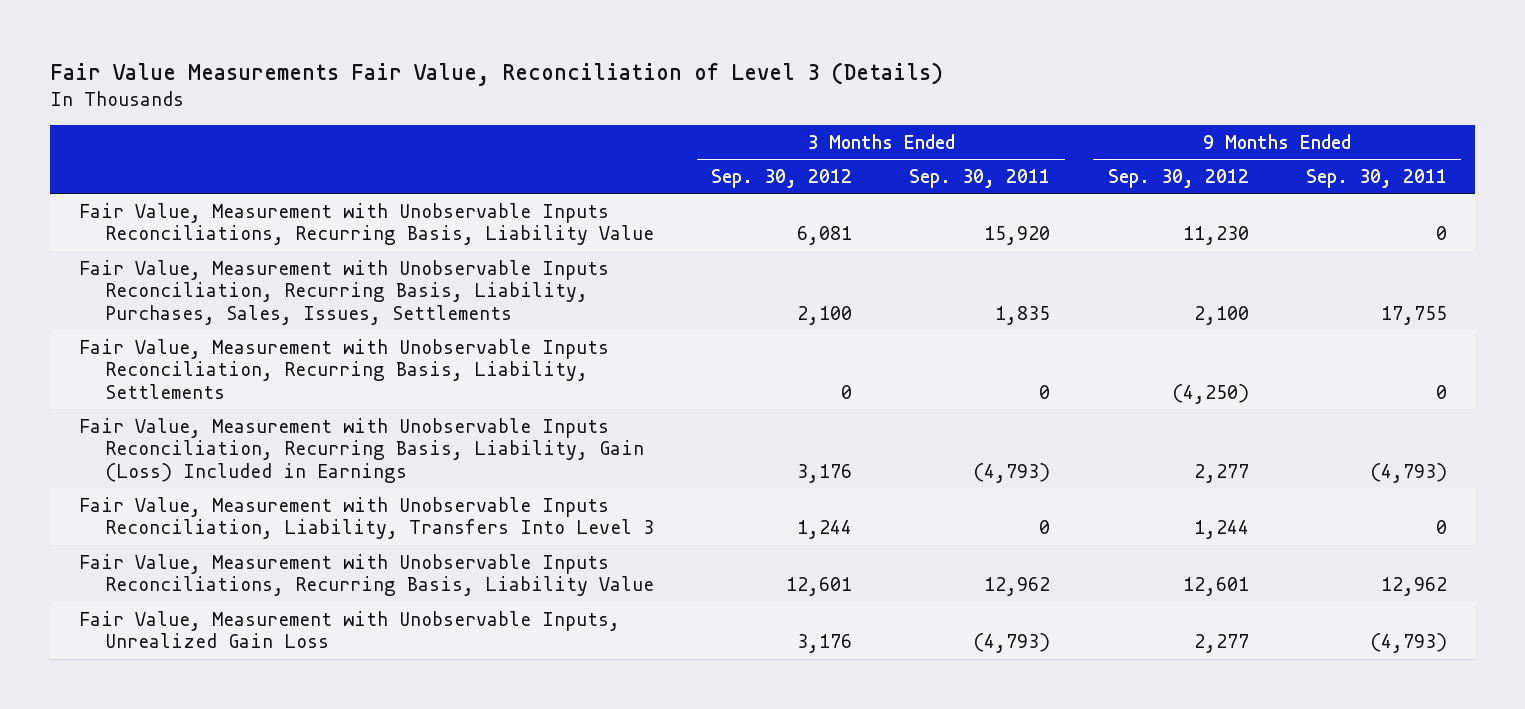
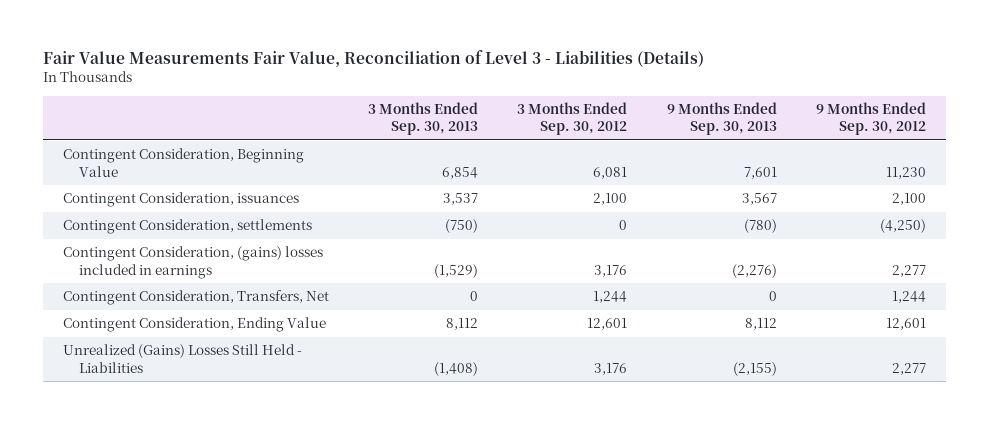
- Fair Value Measurements Fair Value, Reconciliation of Level 3 (Details)
+ Fair Value Measurements Fair Value, Reconciliation of Level 3 - Liabilities (Details)
- | 3 Months Ended Sep. 30, 2012 | 3 Months Ended Sep. 30, 2011 | 9 Months Ended Sep. 30, 2012 | 9 Months Ended Sep. 30, 2011
+ | 3 Months Ended Sep. 30, 2013 | 3 Months Ended Sep. 30, 2012 | 9 Months Ended Sep. 30, 2013 | 9 Months Ended Sep. 30, 2012
- Fair Value, Measurement with Unobservable Inputs Reconciliations, Recurring Basis, Liability Value | 6,081 | 15,920 | 11,230 | 0
- Fair Value, Measurement with Unobservable Inputs Reconciliation, Recurring Basis, Liability, Purchases, Sales, Issues, Settlements | 2,100 | 1,835 | 2,100 | 17,755
- Fair Value, Measurement with Unobservable Inputs Reconciliation, Recurring Basis, Liability, Settlements | 0 | 0 | (4,250) | 0
- Fair Value, Measurement with Unobservable Inputs Reconciliation, Recurring Basis, Liability, Gain (Loss) Included in Earnings | 3,176 | (4,793) | 2,277 | (4,793)
- Fair Value, Measurement with Unobservable Inputs Reconciliation, Liability, Transfers Into Level 3 | 1,244 | 0 | 1,244 | 0
- Fair Value, Measurement with Unobservable Inputs Reconciliations, Recurring Basis, Liability Value | 12,601 | 12,962 | 12,601 | 12,962
- Fair Value, Measurement with Unobservable Inputs, Unrealized Gain Loss | 3,176 | (4,793) | 2,277 | (4,793)
+ Contingent Consideration, Beginning Value | 6,854 | 6,081 | 7,601 | 11,230
+ Contingent Consideration, issuances | 3,537 | 2,100 | 3,567 | 2,100
+ Contingent Consideration, settlements | (750) | 0 | (780) | (4,250)
+ Contingent Consideration, (gains) losses included in earnings | (1,529) | 3,176 | (2,276) | 2,277
+ Contingent Consideration, Transfers, Net | 0 | 1,244 | 0 | 1,244
+ Contingent Consideration, Ending Value | 8,112 | 12,601 | 8,112 | 12,601
+ Unrealized (Gains) Losses Still Held - Liabilities | (1,408) | 3,176 | (2,155) | 2,277

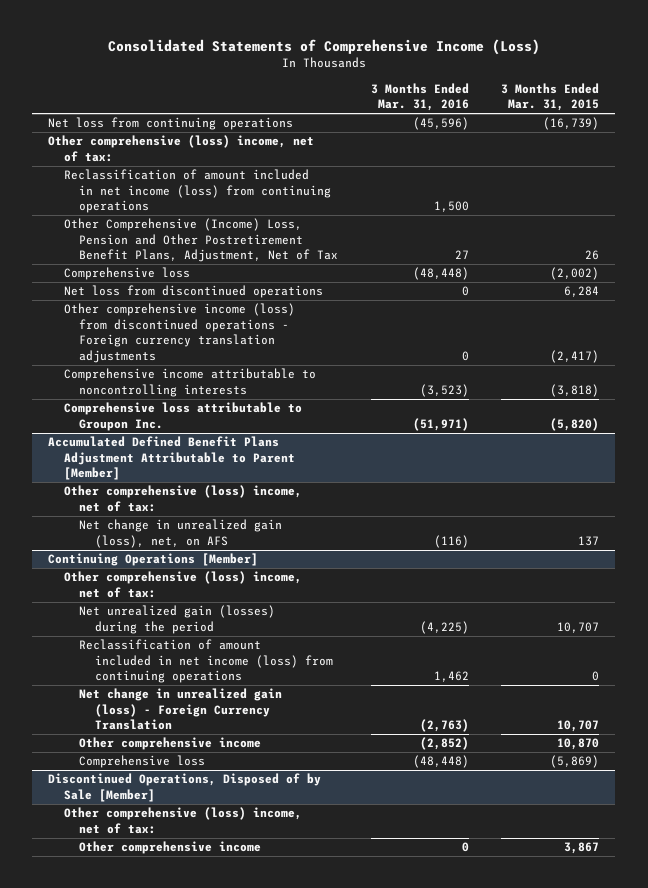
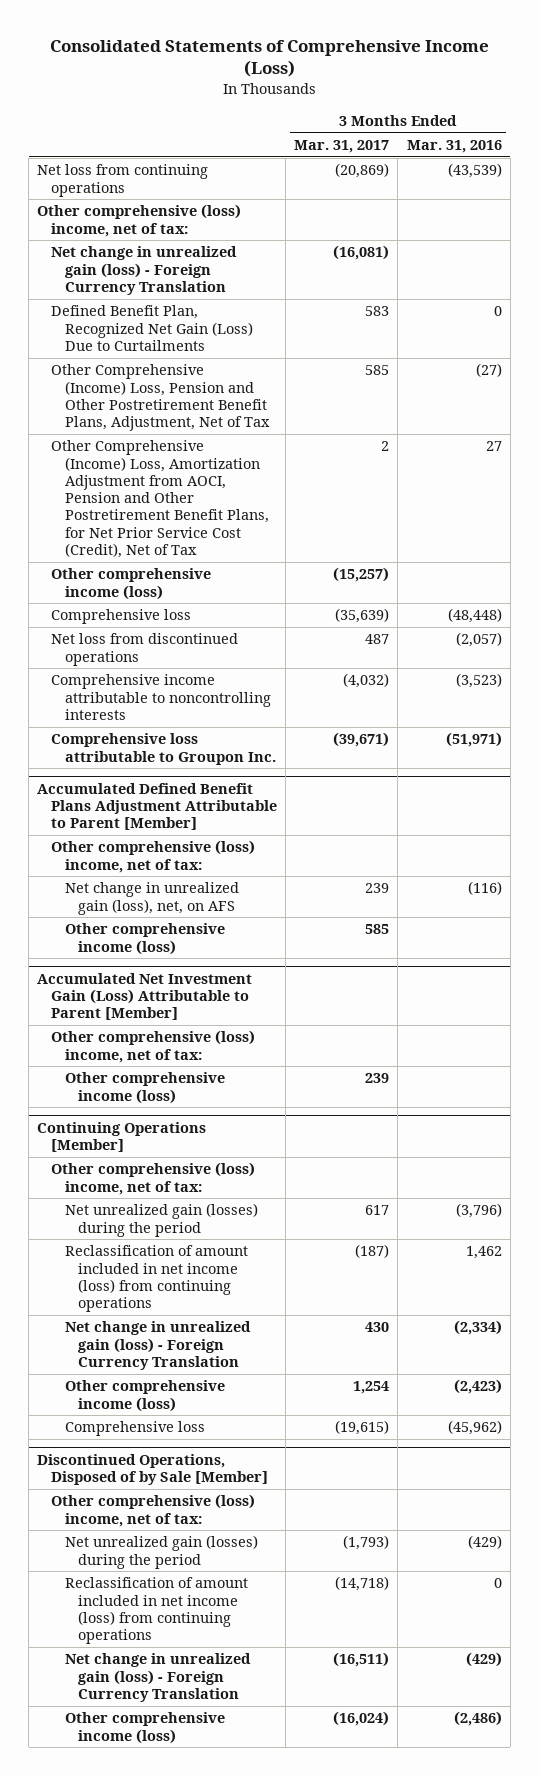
- | 3 Months Ended Mar. 31, 2016 | 3 Months Ended Mar. 31, 2015
+ | 3 Months Ended Mar. 31, 2017 | 3 Months Ended Mar. 31, 2016
- Net loss from continuing operations | (45,596) | (16,739)
+ Net loss from continuing operations | (20,869) | (43,539)
- Reclassification of amount included in net income (loss) from continuing operations | 1,500 |
- Other Comprehensive (Income) Loss, Pension and Other Postretirement Benefit Plans, Adjustment, Net of Tax | 27 | 26
+ Net change in unrealized gain (loss) - Foreign Currency Translation | (16,081) |
+ Defined Benefit Plan, Recognized Net Gain (Loss) Due to Curtailments | 583 | 0
+ Other Comprehensive (Income) Loss, Pension and Other Postretirement Benefit Plans, Adjustment, Net of Tax | 585 | (27)
+ Other Comprehensive (Income) Loss, Amortization Adjustment from AOCI, Pension and Other Postretirement Benefit Plans, for Net Prior Service Cost (Credit), Net of Tax | 2 | 27
+ Other comprehensive income (loss) | (15,257) |
- Net loss from discontinued operations | 0 | 6,284
- Other comprehensive income (loss) from discontinued operations - Foreign currency translation adjustments | 0 | (2,417)
+ Net loss from discontinued operations | 487 | (2,057)
@ Accumulated Defined Benefit Plans Adjustment Attributable to Parent [Member]
+ Other comprehensive income (loss) | 585 |
+ Accumulated Net Investment Gain (Loss) Attributable to Parent [Member]
+ Other comprehensive (loss) income, net of tax:
+ Other comprehensive income (loss) | 239 |
@ Continuing Operations [Member]
- Net unrealized gain (losses) during the period | (4,225) | 10,707
+ Net unrealized gain (losses) during the period | 617 | (3,796)
- Net change in unrealized gain (loss) - Foreign Currency Translation | (2,763) | 10,707
- Other comprehensive income | (2,852) | 10,870
- Comprehensive loss | (48,448) | (5,869)
+ Net change in unrealized gain (loss) - Foreign Currency Translation | 430 | (2,334)
+ Other comprehensive income (loss) | 1,254 | (2,423)
+ Comprehensive loss | (19,615) | (45,962)
@ Discontinued Operations, Disposed of by Sale [Member]
- Other comprehensive income | 0 | 3,867
+ Net unrealized gain (losses) during the period | (1,793) | (429)
+ Reclassification of amount included in net income (loss) from continuing operations | (14,718) | 0
+ Net change in unrealized gain (loss) - Foreign Currency Translation | (16,511) | (429)
+ Other comprehensive income (loss) | (16,024) | (2,486)

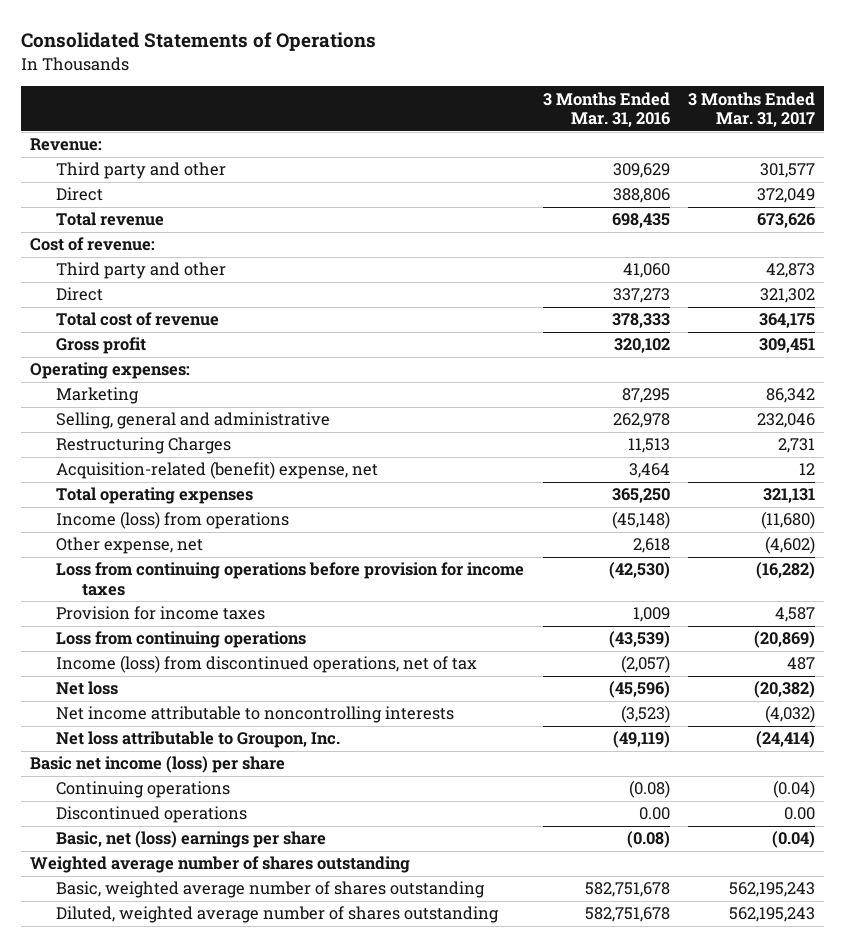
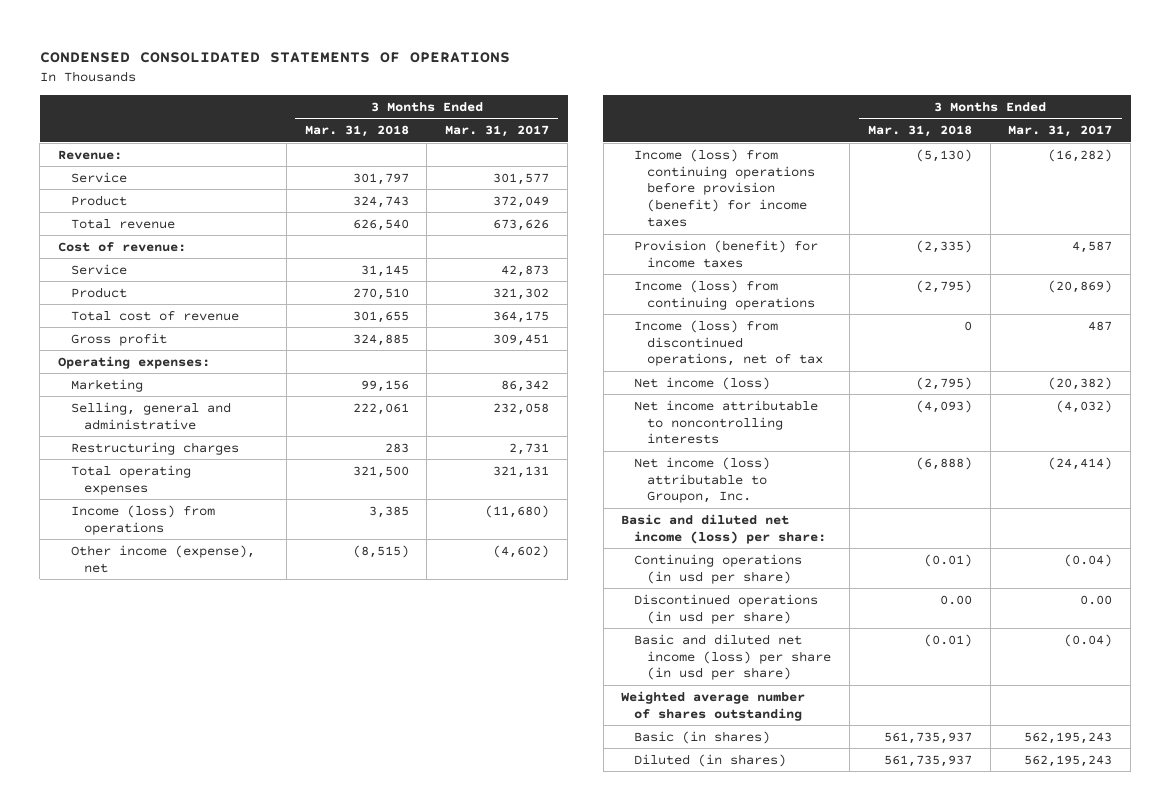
- Consolidated Statements of Operations
+ CONDENSED CONSOLIDATED STATEMENTS OF OPERATIONS
- | 3 Months Ended Mar. 31, 2016 | 3 Months Ended Mar. 31, 2017
+ | 3 Months Ended Mar. 31, 2018 | 3 Months Ended Mar. 31, 2017
- Third party and other | 309,629 | 301,577
- Direct | 388,806 | 372,049
+ Service | 301,797 | 301,577
+ Product | 324,743 | 372,049
- Third party and other | 41,060 | 42,873
- Direct | 337,273 | 321,302
+ Service | 31,145 | 42,873
+ Product | 270,510 | 321,302
- Selling, general and administrative | 262,978 | 232,046
- Restructuring Charges | 11,513 | 2,731
- Acquisition-related (benefit) expense, net | 3,464 | 12
+ Selling, general and administrative | 222,061 | 232,058
+ Restructuring charges | 283 | 2,731
- Other expense, net | 2,618 | (4,602)
- Loss from continuing operations before provision for income taxes | (42,530) | (16,282)
- Provision for income taxes | 1,009 | 4,587
- Loss from continuing operations | (43,539) | (20,869)
+ Other income (expense), net | (8,515) | (4,602)
+ Income (loss) from continuing operations before provision (benefit) for income taxes | (5,130) | (16,282)
+ Provision (benefit) for income taxes | (2,335) | 4,587
+ Income (loss) from continuing operations | (2,795) | (20,869)
- Net loss | (45,596) | (20,382)
+ Net income (loss) | (2,795) | (20,382)
- Net loss attributable to Groupon, Inc. | (49,119) | (24,414)
- Basic net income (loss) per share
- Continuing operations | (0.08) | (0.04)
- Discontinued operations | 0.00 | 0.00
- Basic, net (loss) earnings per share | (0.08) | (0.04)
+ Net income (loss) attributable to Groupon, Inc. | (6,888) | (24,414)
+ Basic and diluted net income (loss) per share:
+ Continuing operations (in usd per share) | (0.01) | (0.04)
+ Discontinued operations (in usd per share) | 0.00 | 0.00
+ Basic and diluted net income (loss) per share (in usd per share) | (0.01) | (0.04)
- Basic, weighted average number of shares outstanding | 582,751,678 | 562,195,243
- Diluted, weighted average number of shares outstanding | 582,751,678 | 562,195,243
+ Basic (in shares) | 561,735,937 | 562,195,243
+ Diluted (in shares) | 561,735,937 | 562,195,243

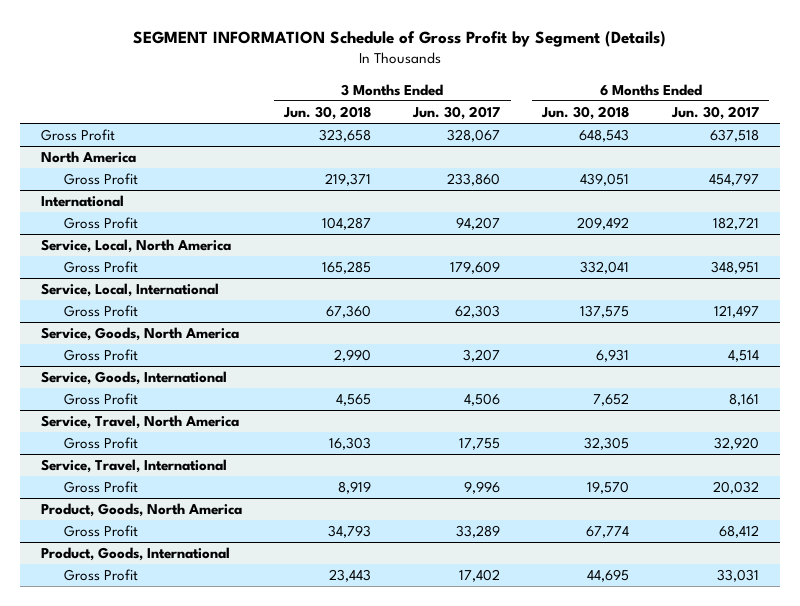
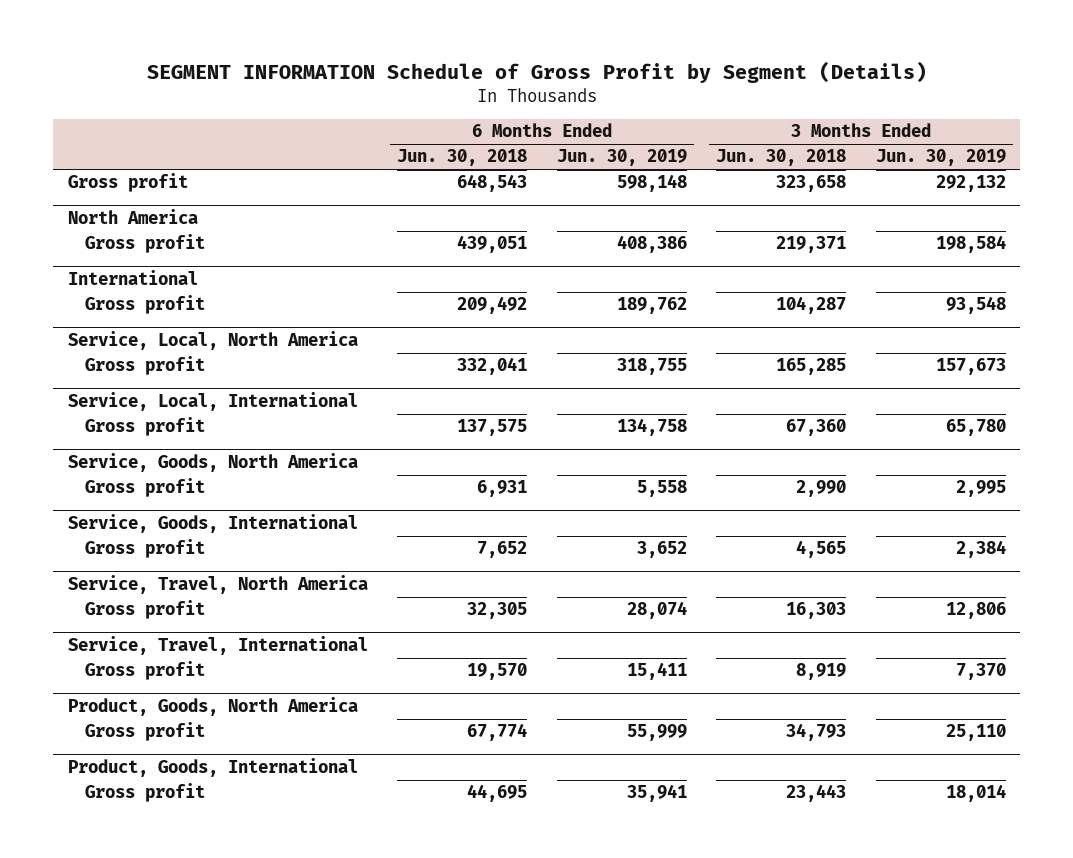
- | 3 Months Ended Jun. 30, 2018 | 3 Months Ended Jun. 30, 2017 | 6 Months Ended Jun. 30, 2018 | 6 Months Ended Jun. 30, 2017
+ | 6 Months Ended Jun. 30, 2018 | 6 Months Ended Jun. 30, 2019 | 3 Months Ended Jun. 30, 2018 | 3 Months Ended Jun. 30, 2019
- Gross Profit | 323,658 | 328,067 | 648,543 | 637,518
+ Gross profit | 648,543 | 598,148 | 323,658 | 292,132
@ North America
- Gross Profit | 219,371 | 233,860 | 439,051 | 454,797
+ Gross profit | 439,051 | 408,386 | 219,371 | 198,584
@ International
- Gross Profit | 104,287 | 94,207 | 209,492 | 182,721
+ Gross profit | 209,492 | 189,762 | 104,287 | 93,548
@ Service, Local, North America
- Gross Profit | 165,285 | 179,609 | 332,041 | 348,951
+ Gross profit | 332,041 | 318,755 | 165,285 | 157,673
@ Service, Local, International
- Gross Profit | 67,360 | 62,303 | 137,575 | 121,497
+ Gross profit | 137,575 | 134,758 | 67,360 | 65,780
@ Service, Goods, North America
- Gross Profit | 2,990 | 3,207 | 6,931 | 4,514
+ Gross profit | 6,931 | 5,558 | 2,990 | 2,995
@ Service, Goods, International
- Gross Profit | 4,565 | 4,506 | 7,652 | 8,161
+ Gross profit | 7,652 | 3,652 | 4,565 | 2,384
@ Service, Travel, North America
- Gross Profit | 16,303 | 17,755 | 32,305 | 32,920
+ Gross profit | 32,305 | 28,074 | 16,303 | 12,806
@ Service, Travel, International
- Gross Profit | 8,919 | 9,996 | 19,570 | 20,032
+ Gross profit | 19,570 | 15,411 | 8,919 | 7,370
@ Product, Goods, North America
- Gross Profit | 34,793 | 33,289 | 67,774 | 68,412
+ Gross profit | 67,774 | 55,999 | 34,793 | 25,110
@ Product, Goods, International
- Gross Profit | 23,443 | 17,402 | 44,695 | 33,031
+ Gross profit | 44,695 | 35,941 | 23,443 | 18,014

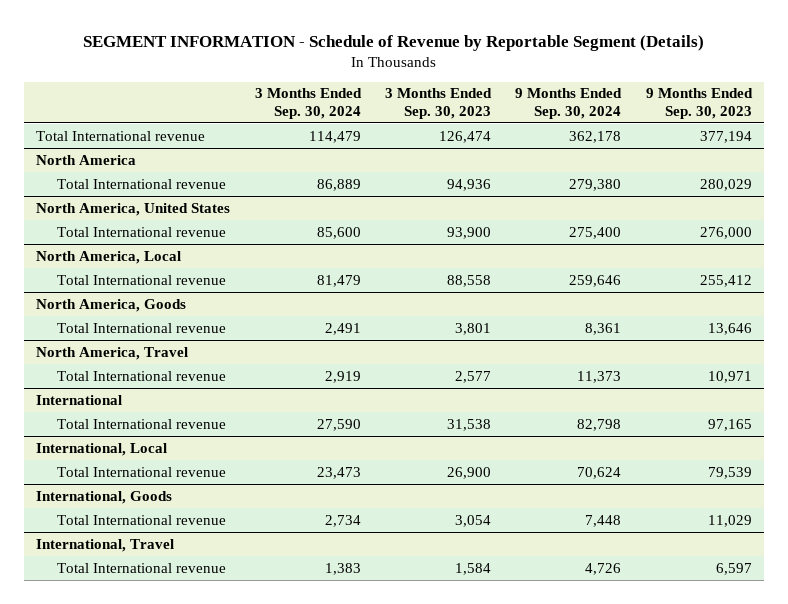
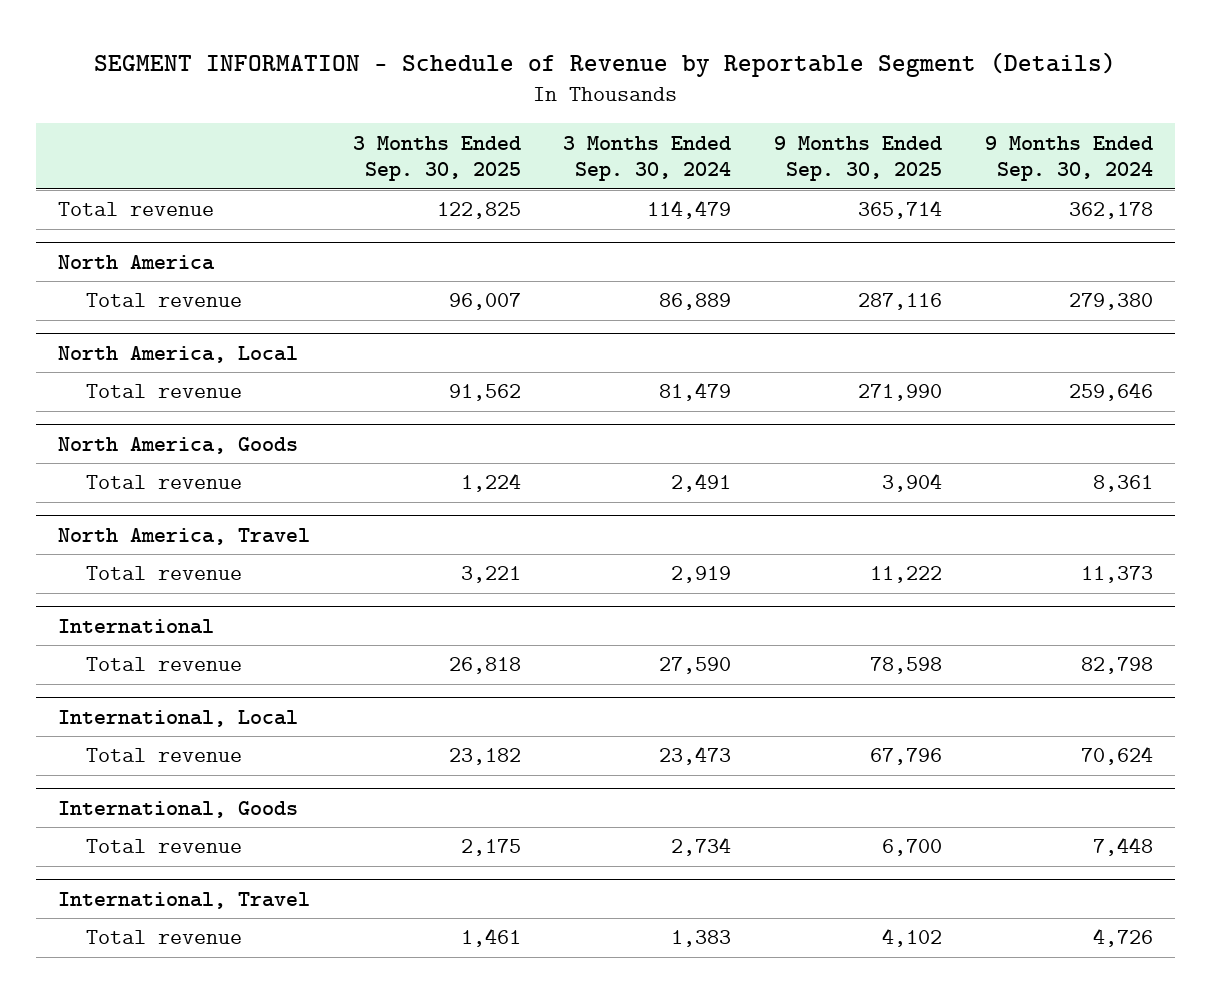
- | 3 Months Ended Sep. 30, 2024 | 3 Months Ended Sep. 30, 2023 | 9 Months Ended Sep. 30, 2024 | 9 Months Ended Sep. 30, 2023
+ | 3 Months Ended Sep. 30, 2025 | 3 Months Ended Sep. 30, 2024 | 9 Months Ended Sep. 30, 2025 | 9 Months Ended Sep. 30, 2024
- Total International revenue | 114,479 | 126,474 | 362,178 | 377,194
+ Total revenue | 122,825 | 114,479 | 365,714 | 362,178
@ North America
- Total International revenue | 86,889 | 94,936 | 279,380 | 280,029
- North America, United States
- Total International revenue | 85,600 | 93,900 | 275,400 | 276,000
@ North America
+ Total revenue | 96,007 | 86,889 | 287,116 | 279,380
@ North America, Local
- Total International revenue | 81,479 | 88,558 | 259,646 | 255,412
+ Total revenue | 91,562 | 81,479 | 271,990 | 259,646
@ North America, Goods
- Total International revenue | 2,491 | 3,801 | 8,361 | 13,646
+ Total revenue | 1,224 | 2,491 | 3,904 | 8,361
@ North America, Travel
- Total International revenue | 2,919 | 2,577 | 11,373 | 10,971
+ Total revenue | 3,221 | 2,919 | 11,222 | 11,373
@ International
- Total International revenue | 27,590 | 31,538 | 82,798 | 97,165
+ Total revenue | 26,818 | 27,590 | 78,598 | 82,798
@ International, Local
- Total International revenue | 23,473 | 26,900 | 70,624 | 79,539
+ Total revenue | 23,182 | 23,473 | 67,796 | 70,624
@ International, Goods
- Total International revenue | 2,734 | 3,054 | 7,448 | 11,029
+ Total revenue | 2,175 | 2,734 | 6,700 | 7,448
@ International, Travel
- Total International revenue | 1,383 | 1,584 | 4,726 | 6,597
+ Total revenue | 1,461 | 1,383 | 4,102 | 4,726

